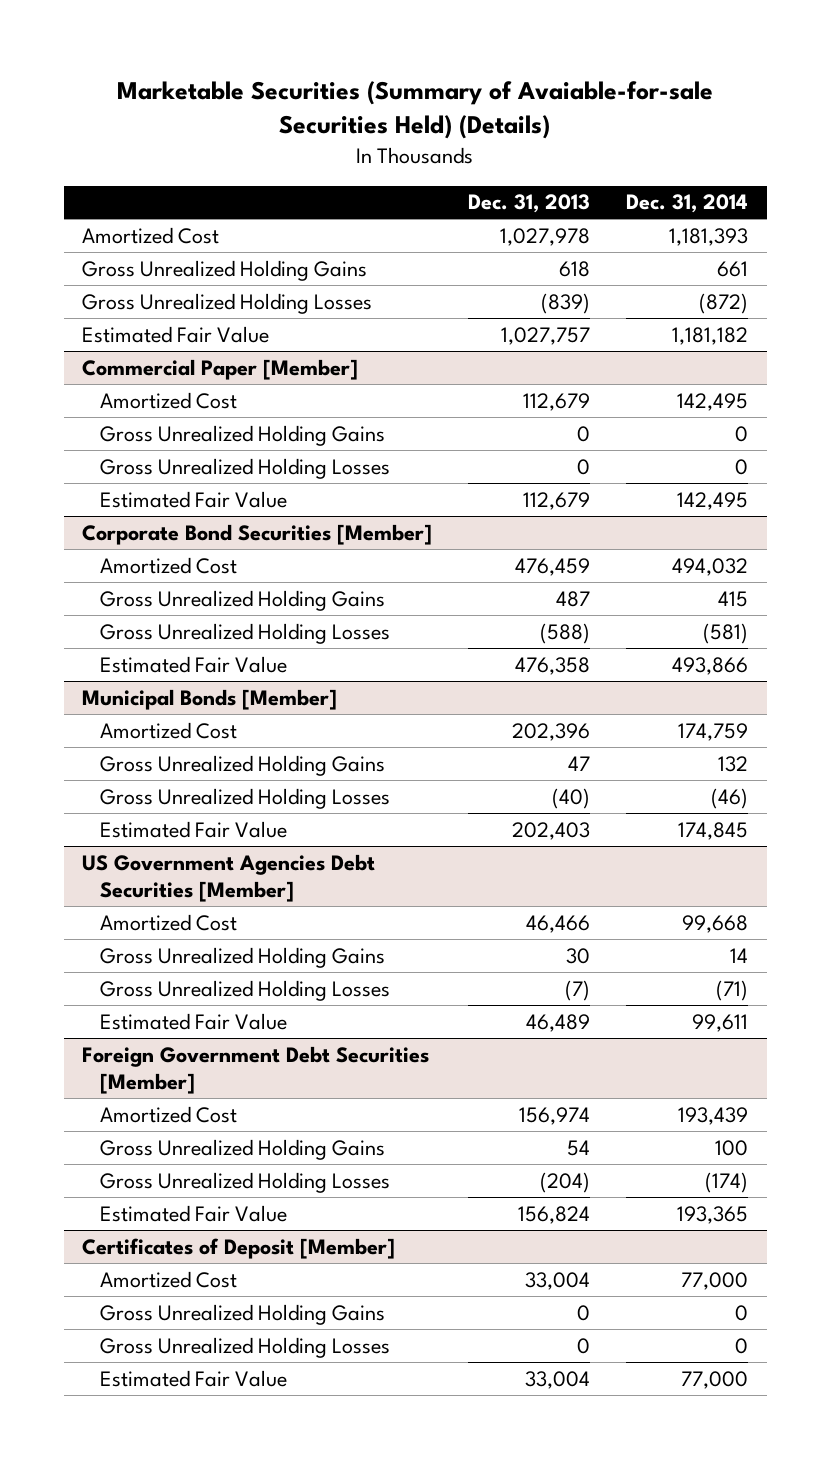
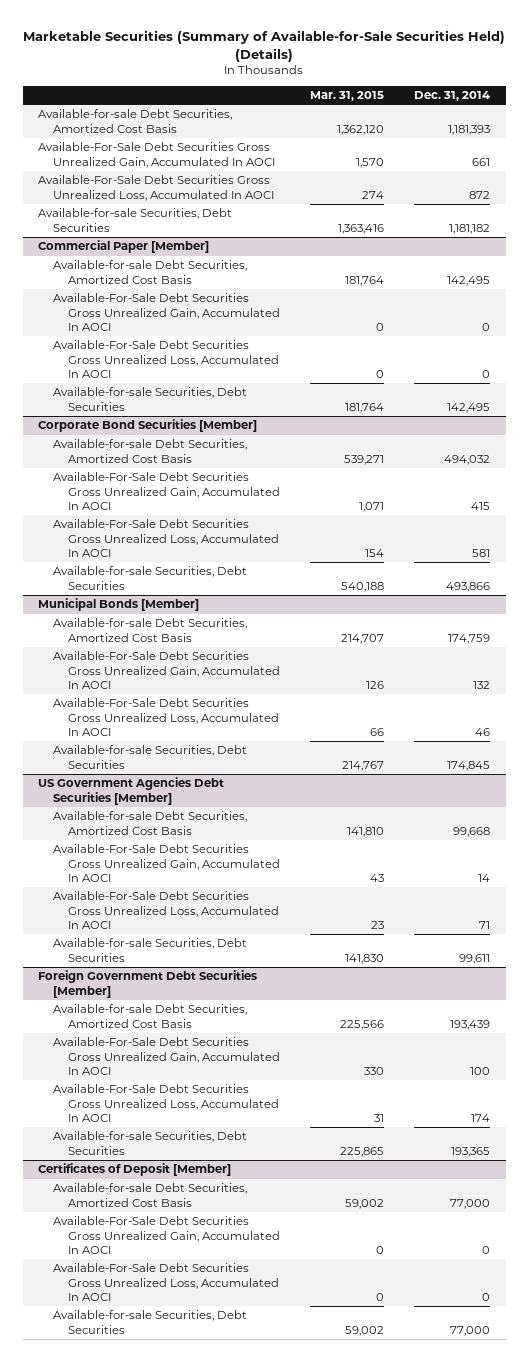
- Marketable Securities (Summary of Avaiable-for-sale Securities Held) (Details)
+ Marketable Securities (Summary of Available-for-Sale Securities Held) (Details)
- | Dec. 31, 2013 | Dec. 31, 2014
+ | Mar. 31, 2015 | Dec. 31, 2014
- Amortized Cost | 1,027,978 | 1,181,393
- Gross Unrealized Holding Gains | 618 | 661
- Gross Unrealized Holding Losses | (839) | (872)
- Estimated Fair Value | 1,027,757 | 1,181,182
+ Available-for-sale Debt Securities, Amortized Cost Basis | 1,362,120 | 1,181,393
+ Available-For-Sale Debt Securities Gross Unrealized Gain, Accumulated In AOCI | 1,570 | 661
+ Available-For-Sale Debt Securities Gross Unrealized Loss, Accumulated In AOCI | 274 | 872
+ Available-for-sale Securities, Debt Securities | 1,363,416 | 1,181,182
@ Commercial Paper [Member]
- Amortized Cost | 112,679 | 142,495
- Gross Unrealized Holding Gains | 0 | 0
- Gross Unrealized Holding Losses | 0 | 0
- Estimated Fair Value | 112,679 | 142,495
+ Available-for-sale Debt Securities, Amortized Cost Basis | 181,764 | 142,495
+ Available-For-Sale Debt Securities Gross Unrealized Gain, Accumulated In AOCI | 0 | 0
+ Available-For-Sale Debt Securities Gross Unrealized Loss, Accumulated In AOCI | 0 | 0
+ Available-for-sale Securities, Debt Securities | 181,764 | 142,495
@ Corporate Bond Securities [Member]
- Amortized Cost | 476,459 | 494,032
- Gross Unrealized Holding Gains | 487 | 415
- Gross Unrealized Holding Losses | (588) | (581)
- Estimated Fair Value | 476,358 | 493,866
+ Available-for-sale Debt Securities, Amortized Cost Basis | 539,271 | 494,032
+ Available-For-Sale Debt Securities Gross Unrealized Gain, Accumulated In AOCI | 1,071 | 415
+ Available-For-Sale Debt Securities Gross Unrealized Loss, Accumulated In AOCI | 154 | 581
+ Available-for-sale Securities, Debt Securities | 540,188 | 493,866
@ Municipal Bonds [Member]
- Amortized Cost | 202,396 | 174,759
- Gross Unrealized Holding Gains | 47 | 132
- Gross Unrealized Holding Losses | (40) | (46)
- Estimated Fair Value | 202,403 | 174,845
+ Available-for-sale Debt Securities, Amortized Cost Basis | 214,707 | 174,759
+ Available-For-Sale Debt Securities Gross Unrealized Gain, Accumulated In AOCI | 126 | 132
+ Available-For-Sale Debt Securities Gross Unrealized Loss, Accumulated In AOCI | 66 | 46
+ Available-for-sale Securities, Debt Securities | 214,767 | 174,845
@ US Government Agencies Debt Securities [Member]
- Amortized Cost | 46,466 | 99,668
- Gross Unrealized Holding Gains | 30 | 14
- Gross Unrealized Holding Losses | (7) | (71)
- Estimated Fair Value | 46,489 | 99,611
+ Available-for-sale Debt Securities, Amortized Cost Basis | 141,810 | 99,668
+ Available-For-Sale Debt Securities Gross Unrealized Gain, Accumulated In AOCI | 43 | 14
+ Available-For-Sale Debt Securities Gross Unrealized Loss, Accumulated In AOCI | 23 | 71
+ Available-for-sale Securities, Debt Securities | 141,830 | 99,611
@ Foreign Government Debt Securities [Member]
- Amortized Cost | 156,974 | 193,439
- Gross Unrealized Holding Gains | 54 | 100
- Gross Unrealized Holding Losses | (204) | (174)
- Estimated Fair Value | 156,824 | 193,365
+ Available-for-sale Debt Securities, Amortized Cost Basis | 225,566 | 193,439
+ Available-For-Sale Debt Securities Gross Unrealized Gain, Accumulated In AOCI | 330 | 100
+ Available-For-Sale Debt Securities Gross Unrealized Loss, Accumulated In AOCI | 31 | 174
+ Available-for-sale Securities, Debt Securities | 225,865 | 193,365
@ Certificates of Deposit [Member]
- Amortized Cost | 33,004 | 77,000
- Gross Unrealized Holding Gains | 0 | 0
- Gross Unrealized Holding Losses | 0 | 0
- Estimated Fair Value | 33,004 | 77,000
+ Available-for-sale Debt Securities, Amortized Cost Basis | 59,002 | 77,000
+ Available-For-Sale Debt Securities Gross Unrealized Gain, Accumulated In AOCI | 0 | 0
+ Available-For-Sale Debt Securities Gross Unrealized Loss, Accumulated In AOCI | 0 | 0
+ Available-for-sale Securities, Debt Securities | 59,002 | 77,000

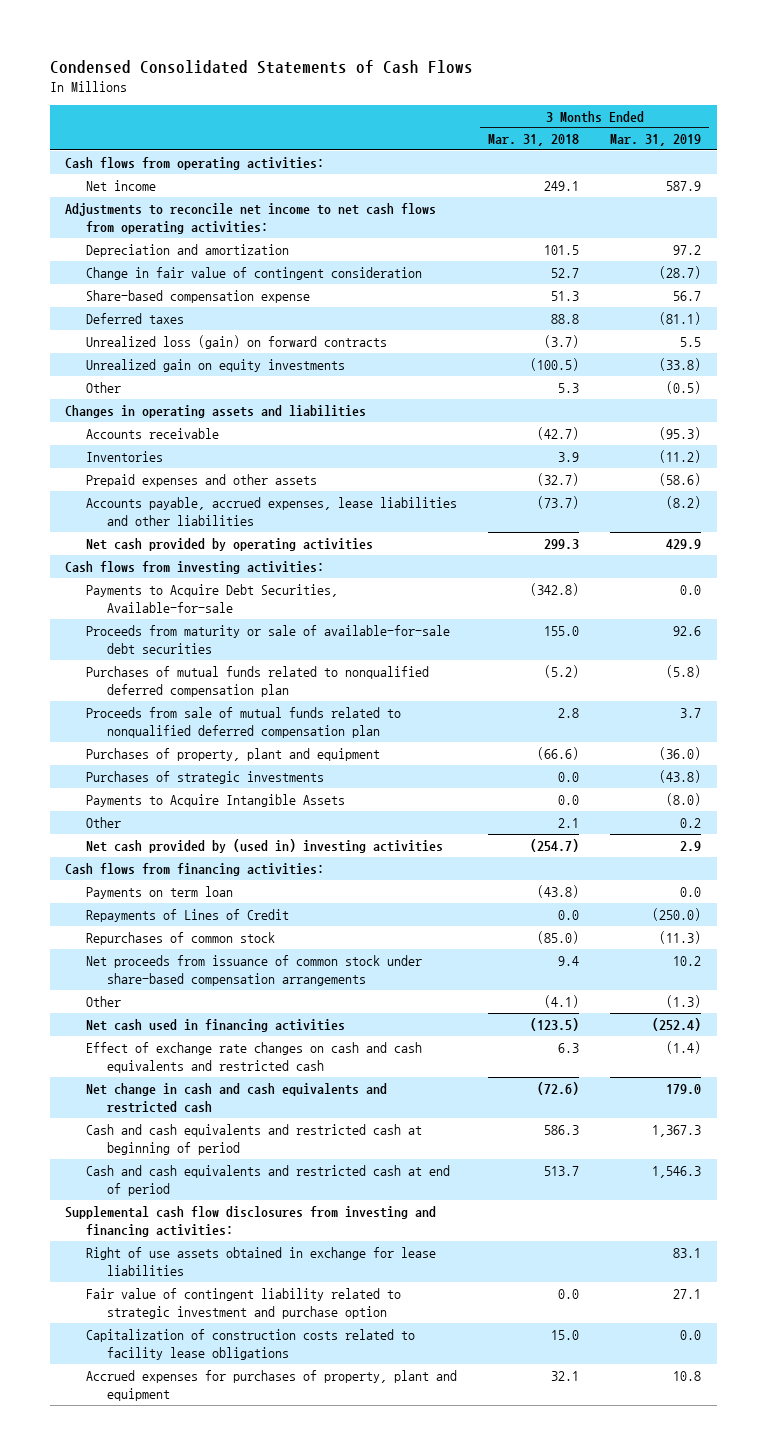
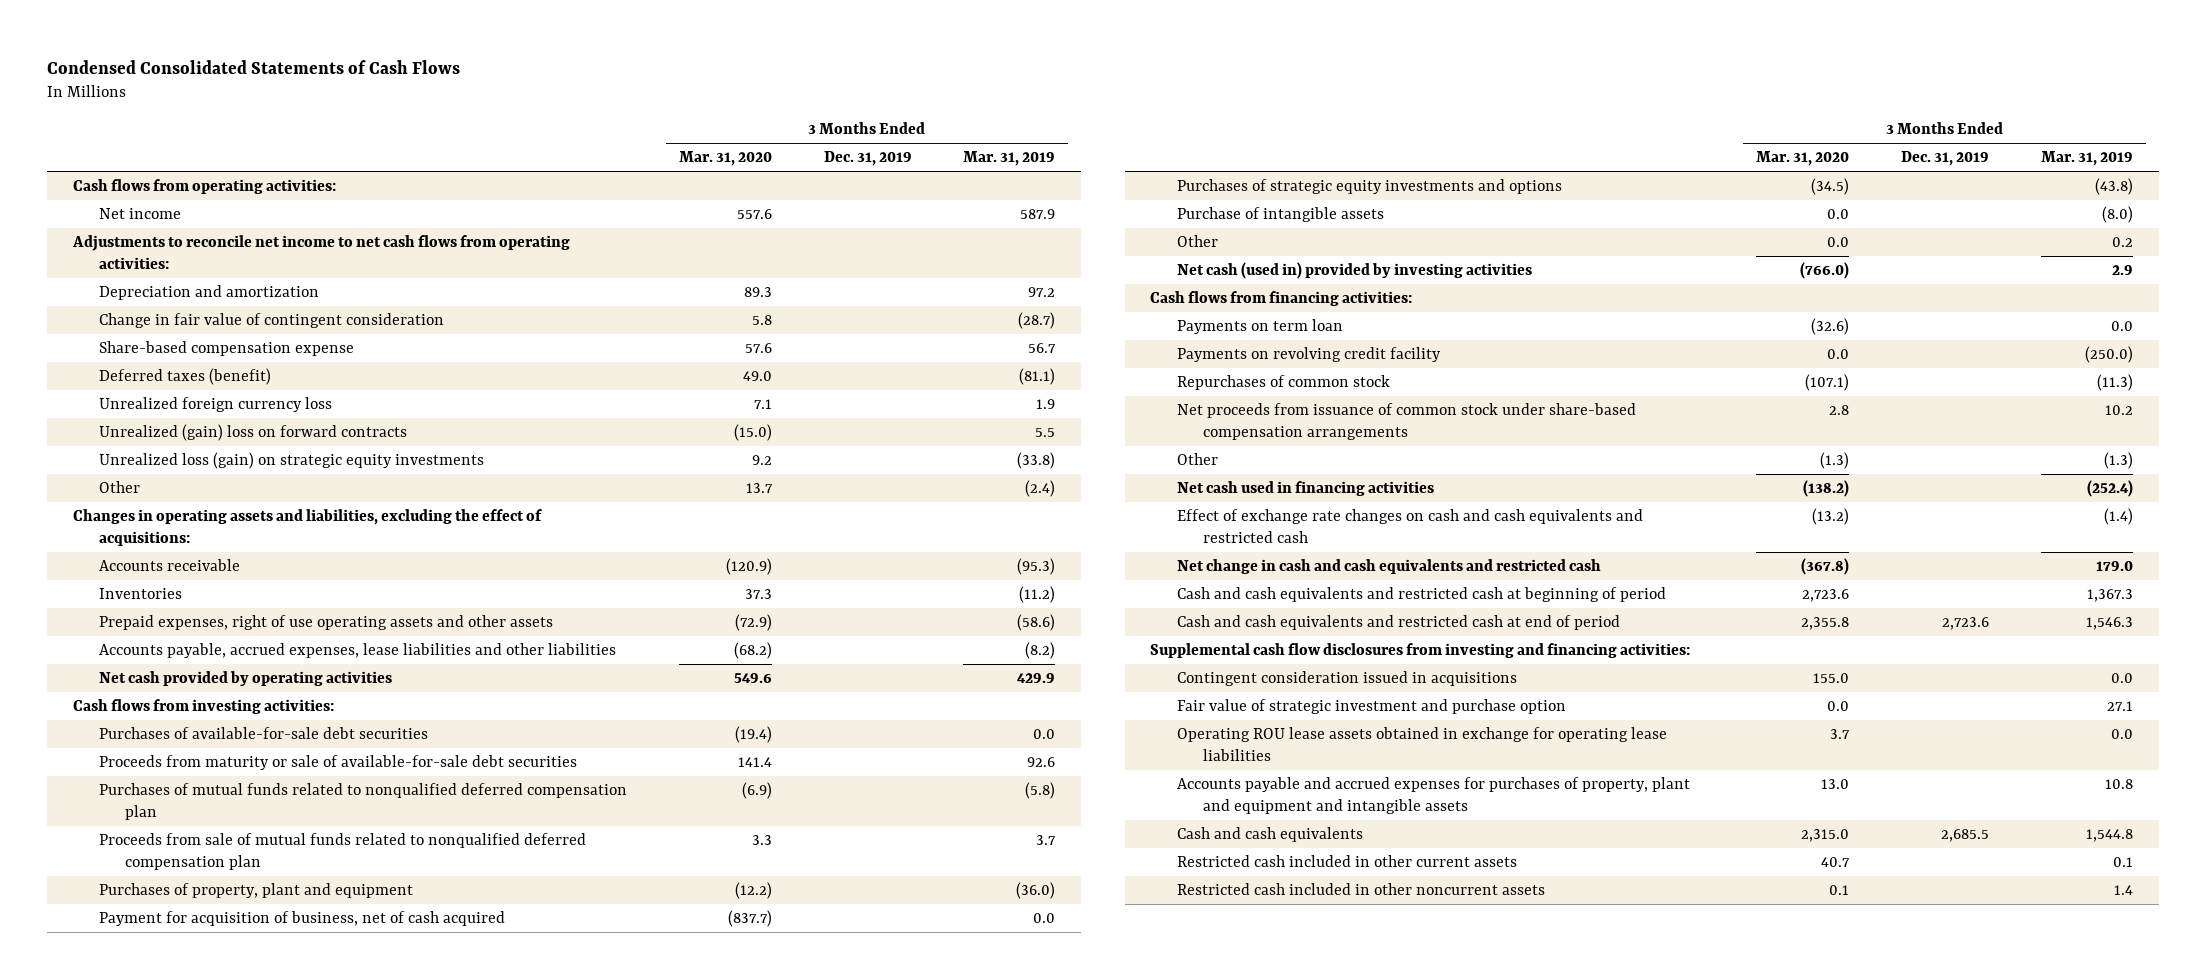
- | 3 Months Ended Mar. 31, 2018 | 3 Months Ended Mar. 31, 2019
+ | 3 Months Ended Mar. 31, 2020 | 3 Months Ended Dec. 31, 2019 | 3 Months Ended Mar. 31, 2019
- Deferred taxes | 88.8 | (81.1)
- Unrealized loss (gain) on forward contracts | (3.7) | 5.5
- Unrealized gain on equity investments | (100.5) | (33.8)
- Other | 5.3 | (0.5)
- Changes in operating assets and liabilities
+ Deferred taxes (benefit) | 49.0 | | (81.1)
+ Unrealized foreign currency loss | 7.1 | | 1.9
+ Unrealized (gain) loss on forward contracts | (15.0) | | 5.5
+ Unrealized loss (gain) on strategic equity investments | 9.2 | | (33.8)
+ Other | 13.7 | | (2.4)
+ Changes in operating assets and liabilities, excluding the effect of acquisitions:
- Prepaid expenses and other assets | (32.7) | (58.6)
+ Prepaid expenses, right of use operating assets and other assets | (72.9) | | (58.6)
- Payments to Acquire Debt Securities, Available-for-sale | (342.8) | 0.0
+ Purchases of available-for-sale debt securities | (19.4) | | 0.0
- Purchases of strategic investments | 0.0 | (43.8)
- Payments to Acquire Intangible Assets | 0.0 | (8.0)
+ Payment for acquisition of business, net of cash acquired | (837.7) | | 0.0
+ Purchases of strategic equity investments and options | (34.5) | | (43.8)
+ Purchase of intangible assets | 0.0 | | (8.0)
- Net cash provided by (used in) investing activities | (254.7) | 2.9
+ Net cash (used in) provided by investing activities | (766.0) | | 2.9
- Repayments of Lines of Credit | 0.0 | (250.0)
+ Payments on revolving credit facility | 0.0 | | (250.0)
- Right of use assets obtained in exchange for lease liabilities | | 83.1
- Fair value of contingent liability related to strategic investment and purchase option | 0.0 | 27.1
- Capitalization of construction costs related to facility lease obligations | 15.0 | 0.0
- Accrued expenses for purchases of property, plant and equipment | 32.1 | 10.8
+ Contingent consideration issued in acquisitions | 155.0 | | 0.0
+ Fair value of strategic investment and purchase option | 0.0 | | 27.1
+ Operating ROU lease assets obtained in exchange for operating lease liabilities | 3.7 | | 0.0
+ Accounts payable and accrued expenses for purchases of property, plant and equipment and intangible assets | 13.0 | | 10.8
+ Cash and cash equivalents | 2,315.0 | 2,685.5 | 1,544.8
+ Restricted cash included in other current assets | 40.7 | | 0.1
+ Restricted cash included in other noncurrent assets | 0.1 | | 1.4

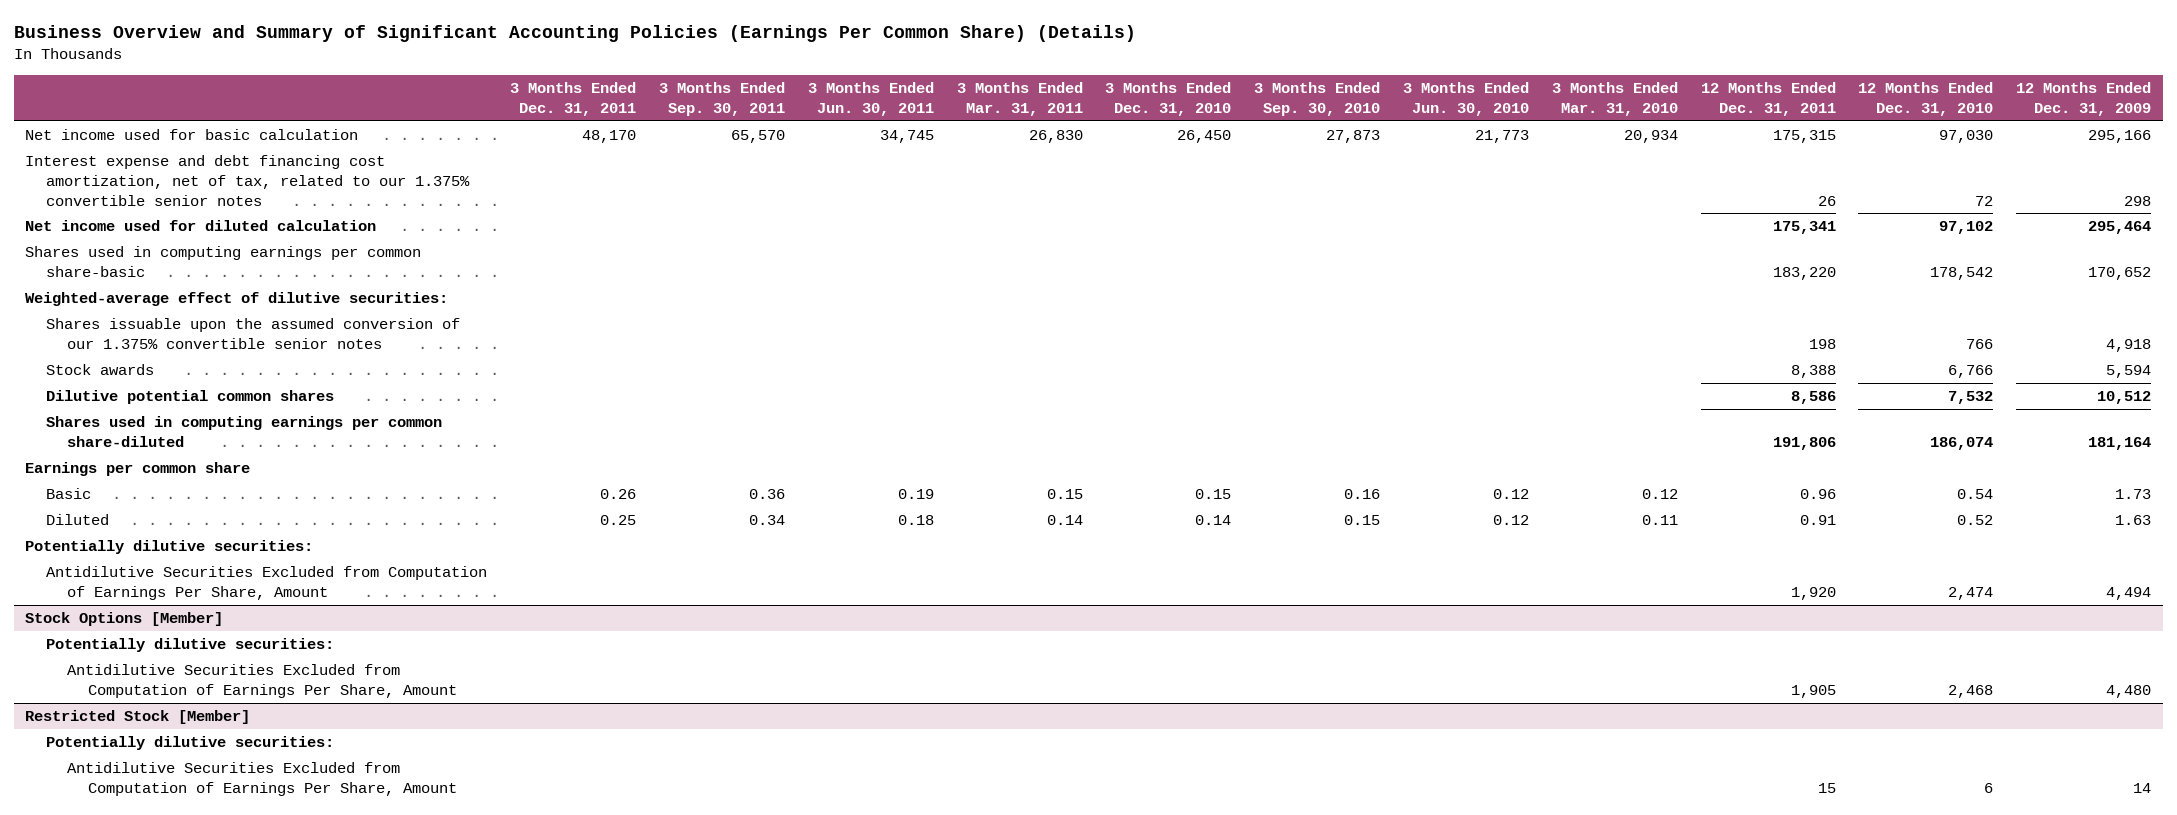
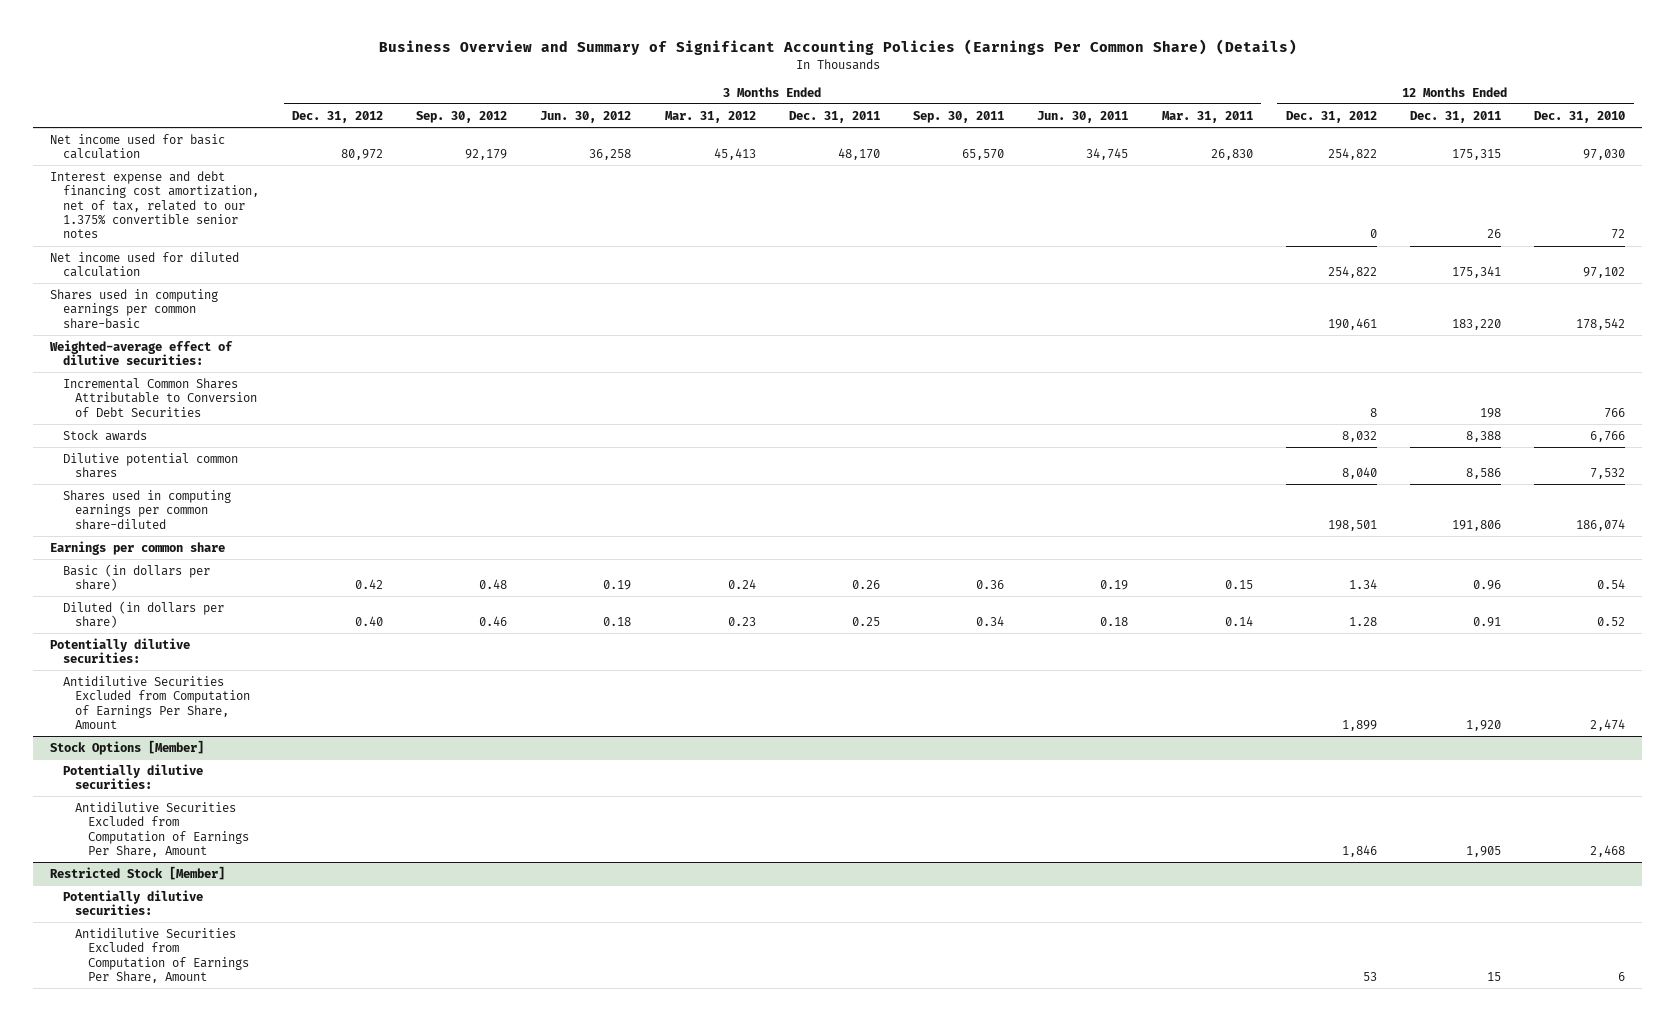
- | 3 Months Ended Dec. 31, 2011 | 3 Months Ended Sep. 30, 2011 | 3 Months Ended Jun. 30, 2011 | 3 Months Ended Mar. 31, 2011 | 3 Months Ended Dec. 31, 2010 | 3 Months Ended Sep. 30, 2010 | 3 Months Ended Jun. 30, 2010 | 3 Months Ended Mar. 31, 2010 | 12 Months Ended Dec. 31, 2011 | 12 Months Ended Dec. 31, 2010 | 12 Months Ended Dec. 31, 2009
+ | 3 Months Ended Dec. 31, 2012 | 3 Months Ended Sep. 30, 2012 | 3 Months Ended Jun. 30, 2012 | 3 Months Ended Mar. 31, 2012 | 3 Months Ended Dec. 31, 2011 | 3 Months Ended Sep. 30, 2011 | 3 Months Ended Jun. 30, 2011 | 3 Months Ended Mar. 31, 2011 | 12 Months Ended Dec. 31, 2012 | 12 Months Ended Dec. 31, 2011 | 12 Months Ended Dec. 31, 2010
- Shares issuable upon the assumed conversion of our 1.375% convertible senior notes | | | | | | | | | 198 | 766 | 4,918
+ Incremental Common Shares Attributable to Conversion of Debt Securities | | | | | | | | | 8 | 198 | 766
- Basic | 0.26 | 0.36 | 0.19 | 0.15 | 0.15 | 0.16 | 0.12 | 0.12 | 0.96 | 0.54 | 1.73
- Diluted | 0.25 | 0.34 | 0.18 | 0.14 | 0.14 | 0.15 | 0.12 | 0.11 | 0.91 | 0.52 | 1.63
+ Basic (in dollars per share) | 0.42 | 0.48 | 0.19 | 0.24 | 0.26 | 0.36 | 0.19 | 0.15 | 1.34 | 0.96 | 0.54
+ Diluted (in dollars per share) | 0.40 | 0.46 | 0.18 | 0.23 | 0.25 | 0.34 | 0.18 | 0.14 | 1.28 | 0.91 | 0.52

